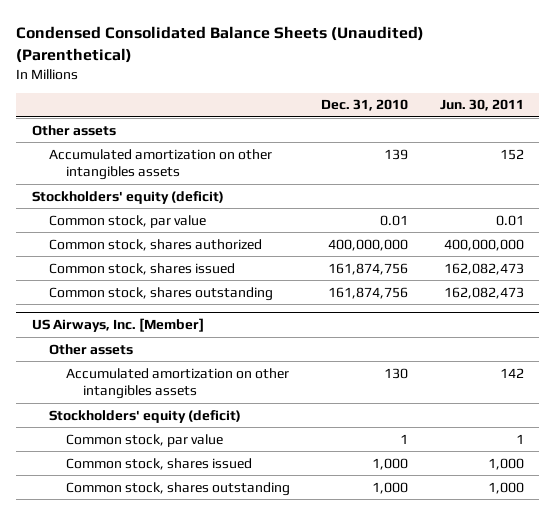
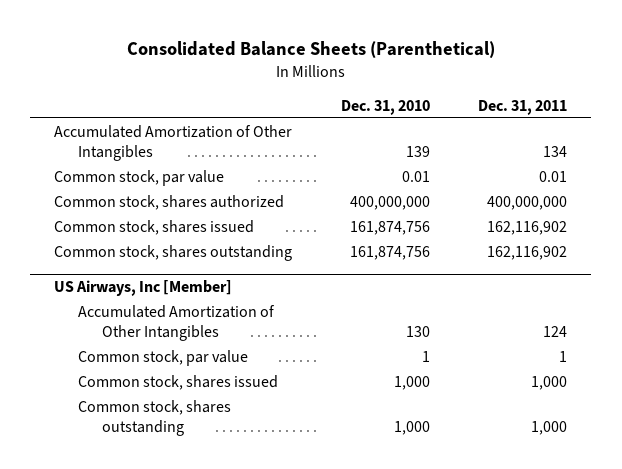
- Condensed Consolidated Balance Sheets (Unaudited) (Parenthetical)
+ Consolidated Balance Sheets (Parenthetical)
- | Dec. 31, 2010 | Jun. 30, 2011
+ | Dec. 31, 2010 | Dec. 31, 2011
- Other assets
- Accumulated amortization on other intangibles assets | 139 | 152
- Stockholders' equity (deficit)
+ Accumulated Amortization of Other Intangibles | 139 | 134
- US Airways, Inc. [Member]
- Other assets
- Accumulated amortization on other intangibles assets | 130 | 142
- Stockholders' equity (deficit)
+ US Airways, Inc [Member]
+ Accumulated Amortization of Other Intangibles | 130 | 124

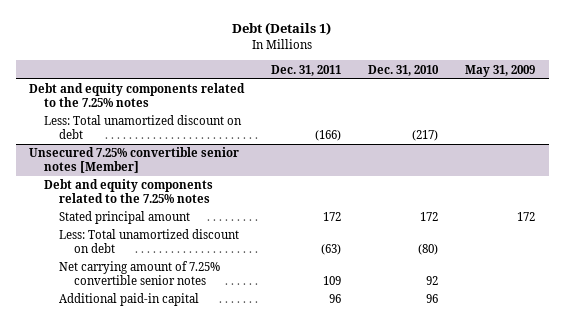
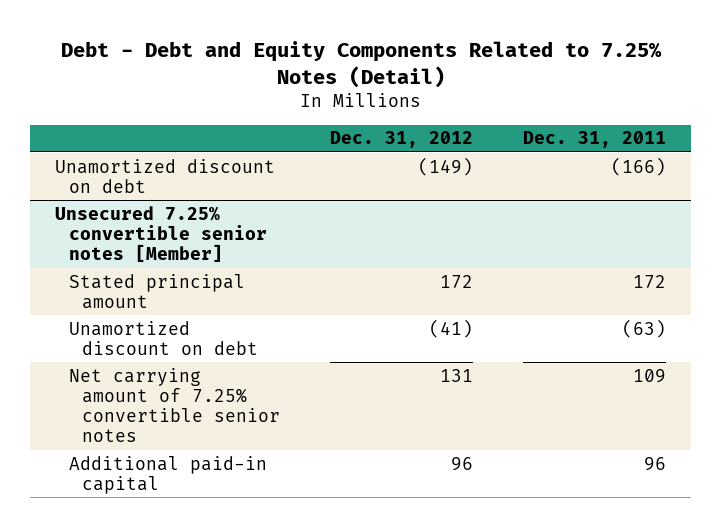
- Debt (Details 1)
+ Debt - Debt and Equity Components Related to 7.25% Notes (Detail)
- | Dec. 31, 2011 | Dec. 31, 2010 | May 31, 2009
+ | Dec. 31, 2012 | Dec. 31, 2011
- Debt and equity components related to the 7.25% notes
- Less: Total unamortized discount on debt | (166) | (217) |
+ Unamortized discount on debt | (149) | (166)
@ Unsecured 7.25% convertible senior notes [Member]
- Debt and equity components related to the 7.25% notes
- Less: Total unamortized discount on debt | (63) | (80) |
+ Unamortized discount on debt | (41) | (63)

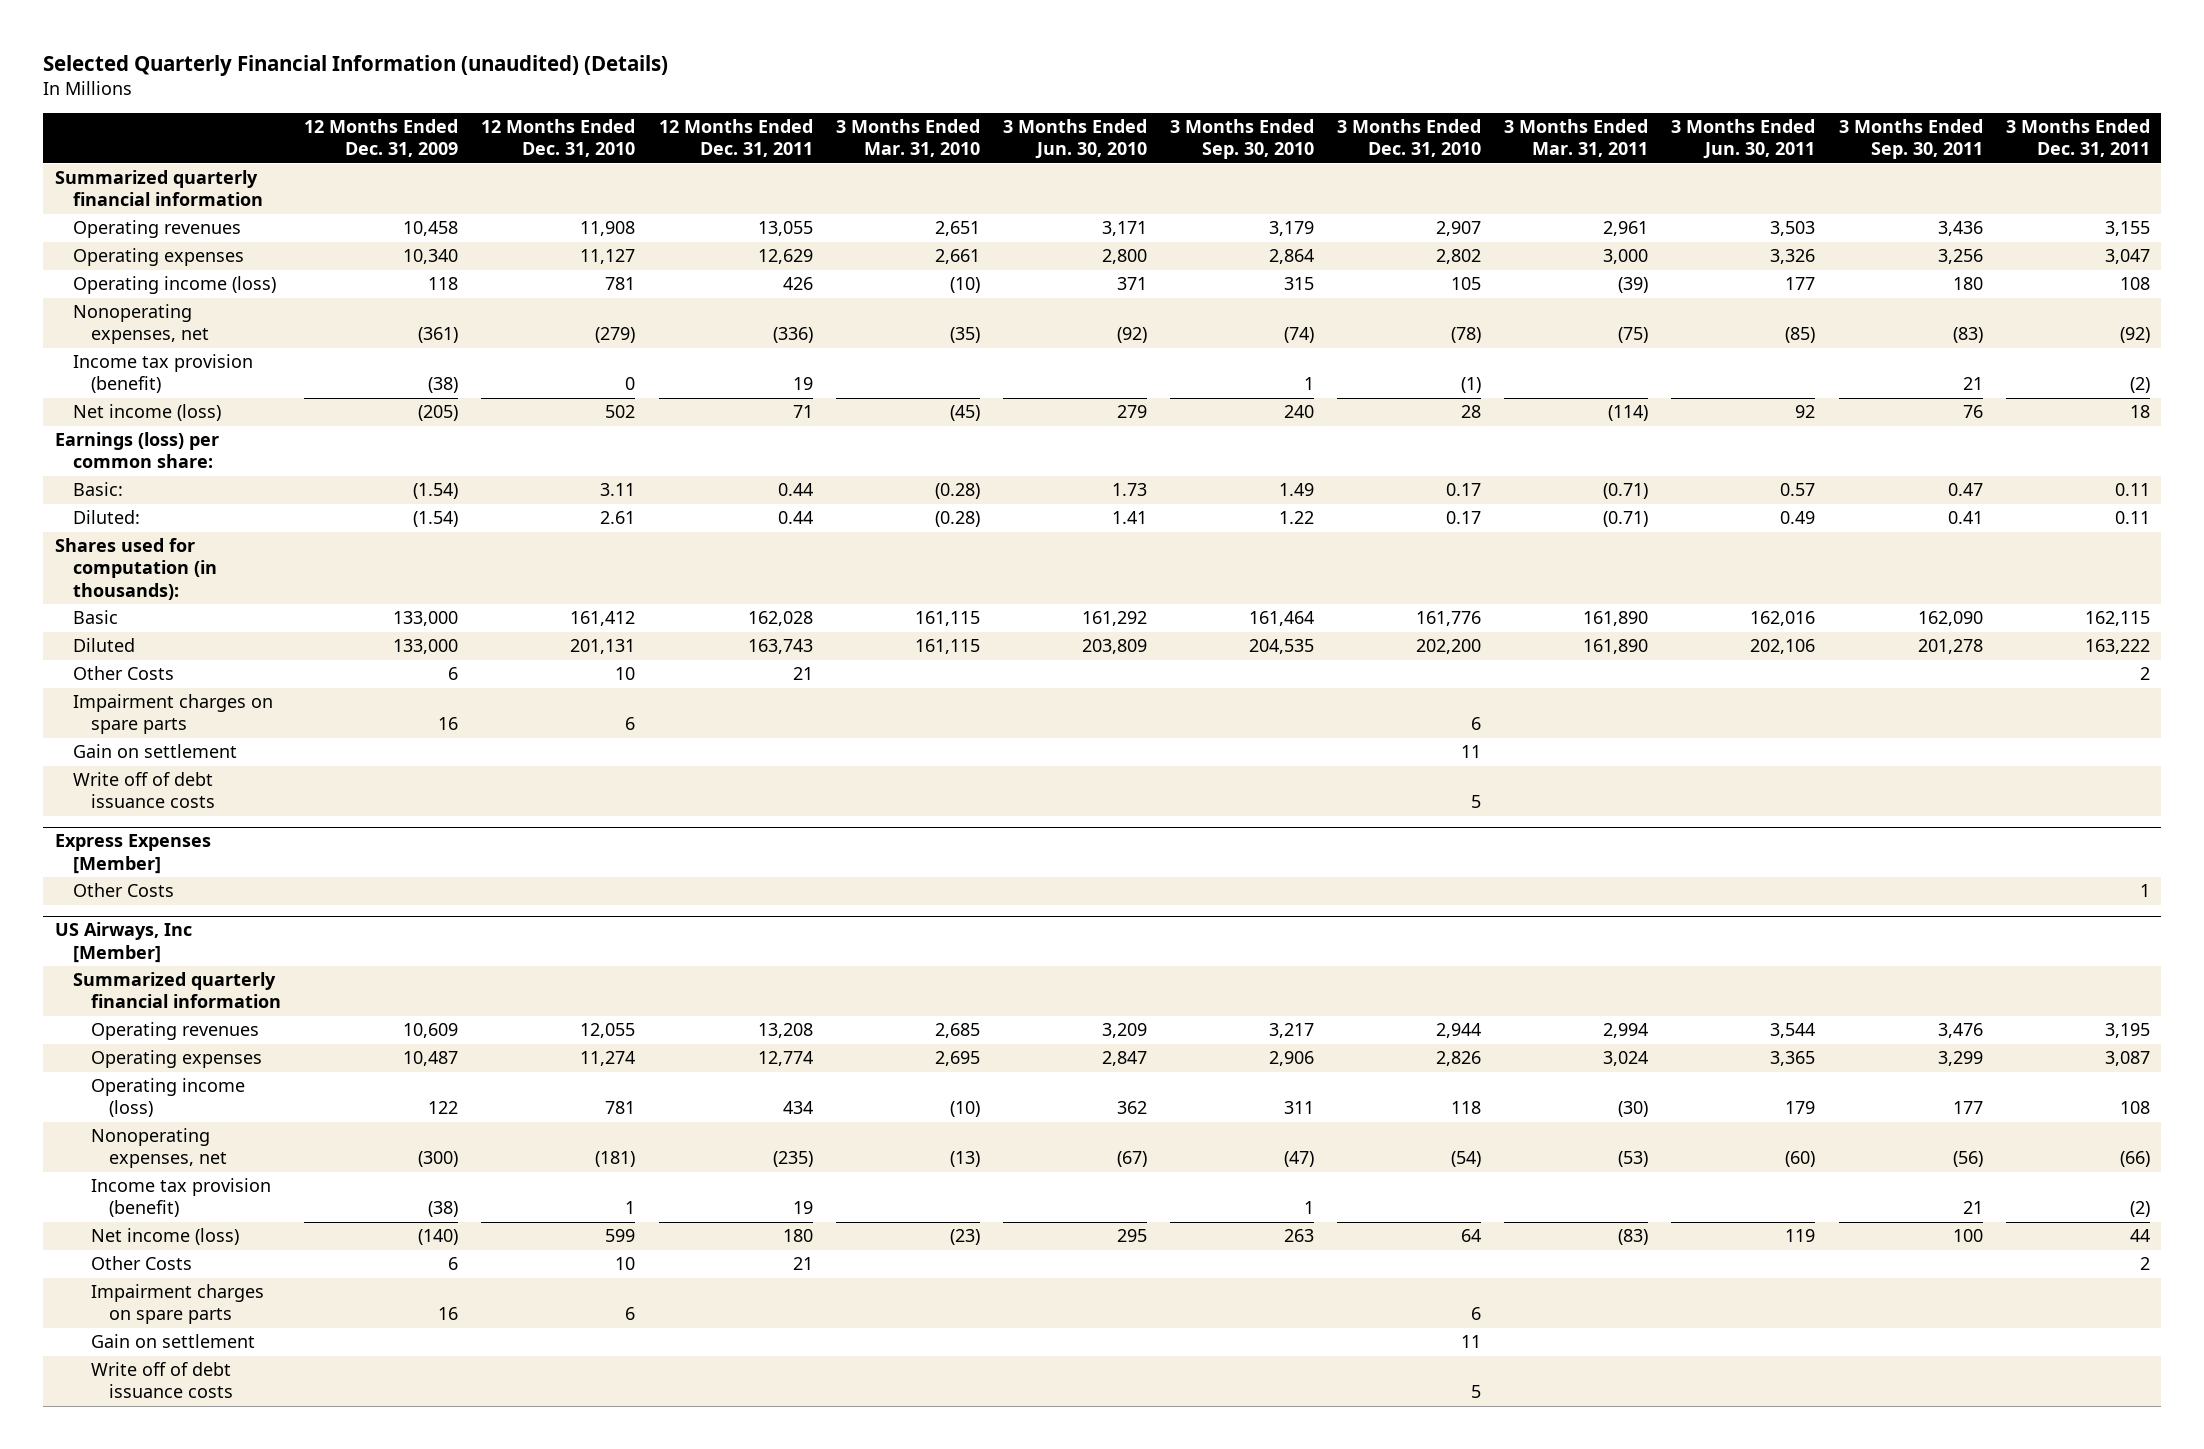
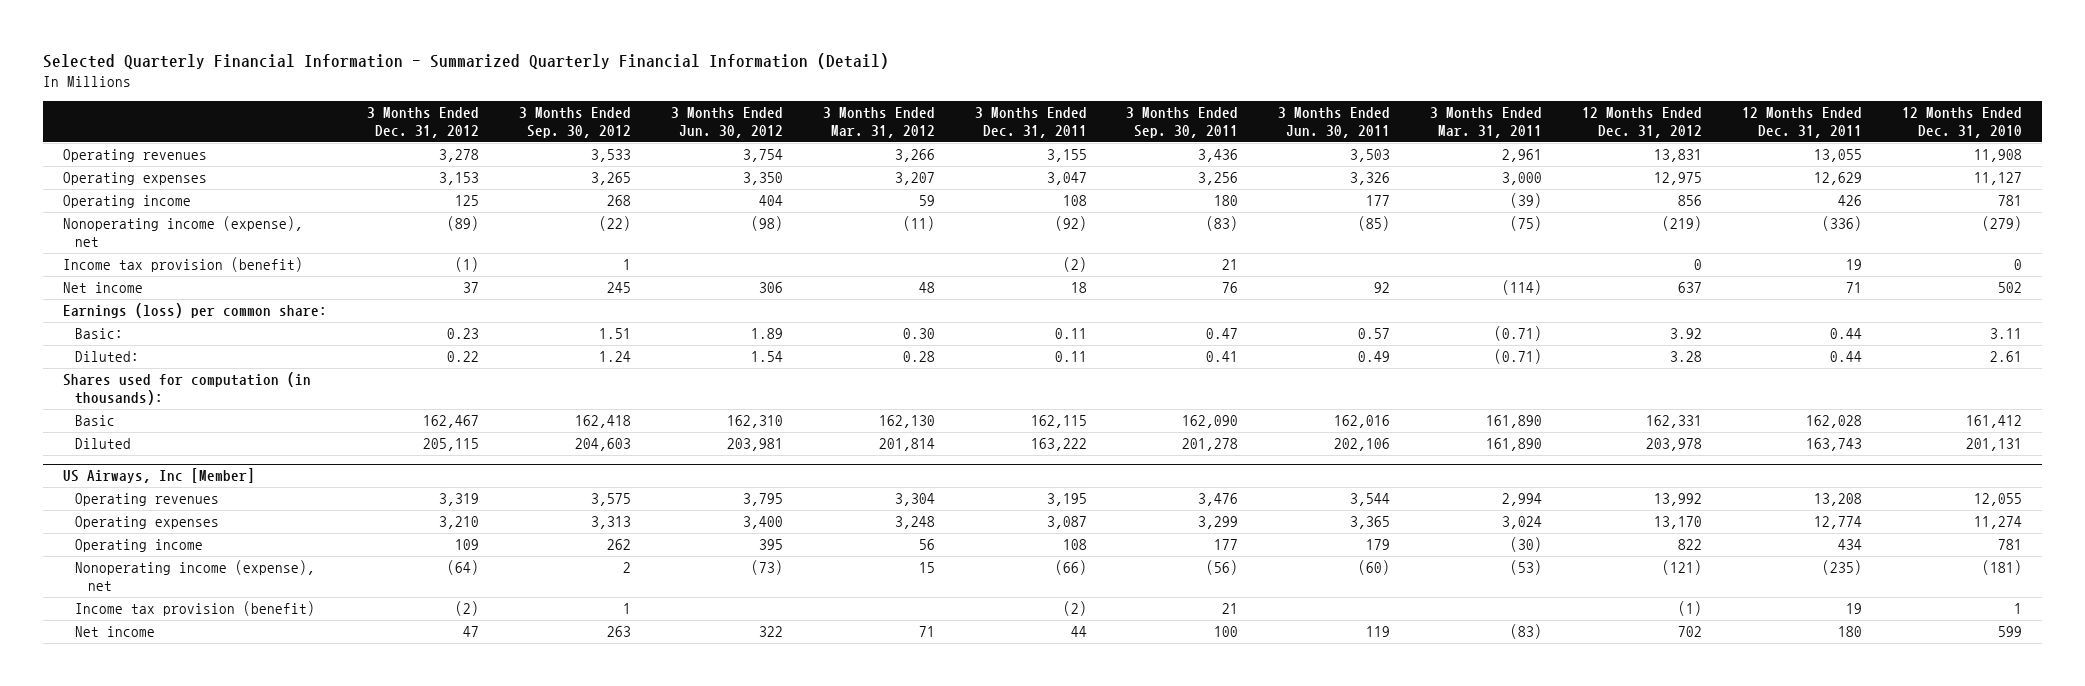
- Selected Quarterly Financial Information (unaudited) (Details)
+ Selected Quarterly Financial Information - Summarized Quarterly Financial Information (Detail)
- | 12 Months Ended Dec. 31, 2009 | 12 Months Ended Dec. 31, 2010 | 12 Months Ended Dec. 31, 2011 | 3 Months Ended Mar. 31, 2010 | 3 Months Ended Jun. 30, 2010 | 3 Months Ended Sep. 30, 2010 | 3 Months Ended Dec. 31, 2010 | 3 Months Ended Mar. 31, 2011 | 3 Months Ended Jun. 30, 2011 | 3 Months Ended Sep. 30, 2011 | 3 Months Ended Dec. 31, 2011
+ | 3 Months Ended Dec. 31, 2012 | 3 Months Ended Sep. 30, 2012 | 3 Months Ended Jun. 30, 2012 | 3 Months Ended Mar. 31, 2012 | 3 Months Ended Dec. 31, 2011 | 3 Months Ended Sep. 30, 2011 | 3 Months Ended Jun. 30, 2011 | 3 Months Ended Mar. 31, 2011 | 12 Months Ended Dec. 31, 2012 | 12 Months Ended Dec. 31, 2011 | 12 Months Ended Dec. 31, 2010
- Summarized quarterly financial information
- Operating income (loss) | 118 | 781 | 426 | (10) | 371 | 315 | 105 | (39) | 177 | 180 | 108
- Nonoperating expenses, net | (361) | (279) | (336) | (35) | (92) | (74) | (78) | (75) | (85) | (83) | (92)
+ Operating income | 125 | 268 | 404 | 59 | 108 | 180 | 177 | (39) | 856 | 426 | 781
+ Nonoperating income (expense), net | (89) | (22) | (98) | (11) | (92) | (83) | (85) | (75) | (219) | (336) | (279)
- Net income (loss) | (205) | 502 | 71 | (45) | 279 | 240 | 28 | (114) | 92 | 76 | 18
+ Net income | 37 | 245 | 306 | 48 | 18 | 76 | 92 | (114) | 637 | 71 | 502
- Other Costs | 6 | 10 | 21 | | | | | | | | 2
- Impairment charges on spare parts | 16 | 6 | | | | | 6 | | | |
- Gain on settlement | | | | | | | 11 | | | |
- Write off of debt issuance costs | | | | | | | 5 | | | |
- Express Expenses [Member]
- Other Costs | | | | | | | | | | | 1
@ US Airways, Inc [Member]
- Summarized quarterly financial information
- Operating income (loss) | 122 | 781 | 434 | (10) | 362 | 311 | 118 | (30) | 179 | 177 | 108
- Nonoperating expenses, net | (300) | (181) | (235) | (13) | (67) | (47) | (54) | (53) | (60) | (56) | (66)
+ Operating income | 109 | 262 | 395 | 56 | 108 | 177 | 179 | (30) | 822 | 434 | 781
+ Nonoperating income (expense), net | (64) | 2 | (73) | 15 | (66) | (56) | (60) | (53) | (121) | (235) | (181)
- Net income (loss) | (140) | 599 | 180 | (23) | 295 | 263 | 64 | (83) | 119 | 100 | 44
- Other Costs | 6 | 10 | 21 | | | | | | | | 2
- Impairment charges on spare parts | 16 | 6 | | | | | 6 | | | |
- Gain on settlement | | | | | | | 11 | | | |
- Write off of debt issuance costs | | | | | | | 5 | | | |
+ Net income | 47 | 263 | 322 | 71 | 44 | 100 | 119 | (83) | 702 | 180 | 599

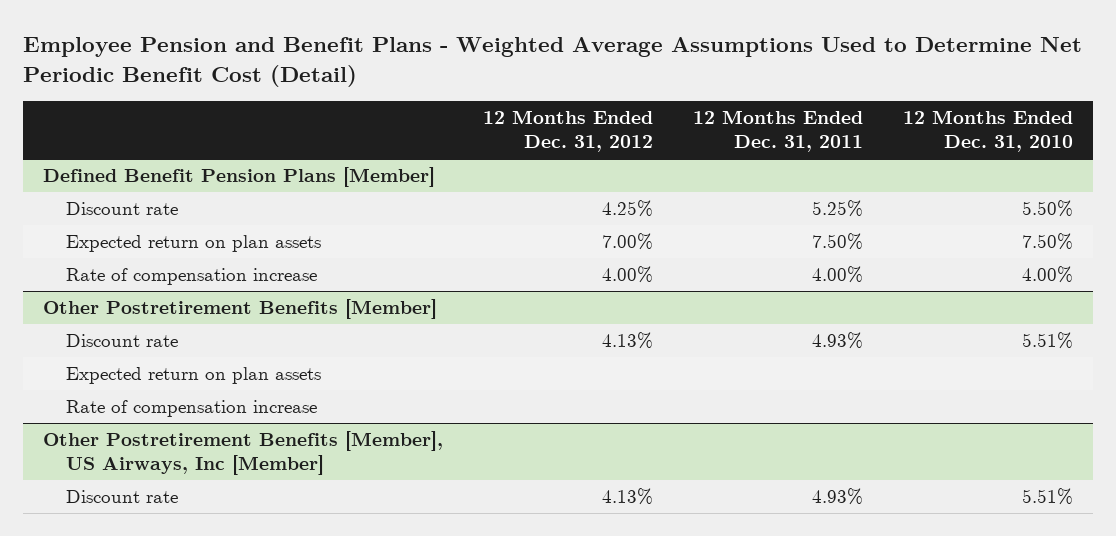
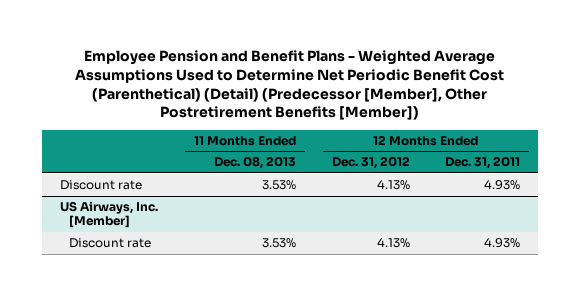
- Employee Pension and Benefit Plans - Weighted Average Assumptions Used to Determine Net Periodic Benefit Cost (Detail)
+ Employee Pension and Benefit Plans - Weighted Average Assumptions Used to Determine Net Periodic Benefit Cost (Parenthetical) (Detail) (Predecessor [Member], Other Postretirement Benefits [Member])
- | 12 Months Ended Dec. 31, 2012 | 12 Months Ended Dec. 31, 2011 | 12 Months Ended Dec. 31, 2010
+ | 11 Months Ended Dec. 08, 2013 | 12 Months Ended Dec. 31, 2012 | 12 Months Ended Dec. 31, 2011
- Defined Benefit Pension Plans [Member]
- Discount rate | 4.25% | 5.25% | 5.50%
- Expected return on plan assets | 7.00% | 7.50% | 7.50%
- Rate of compensation increase | 4.00% | 4.00% | 4.00%
- Other Postretirement Benefits [Member]
- Expected return on plan assets
- Rate of compensation increase
- Other Postretirement Benefits [Member], US Airways, Inc [Member]
+ US Airways, Inc. [Member]

